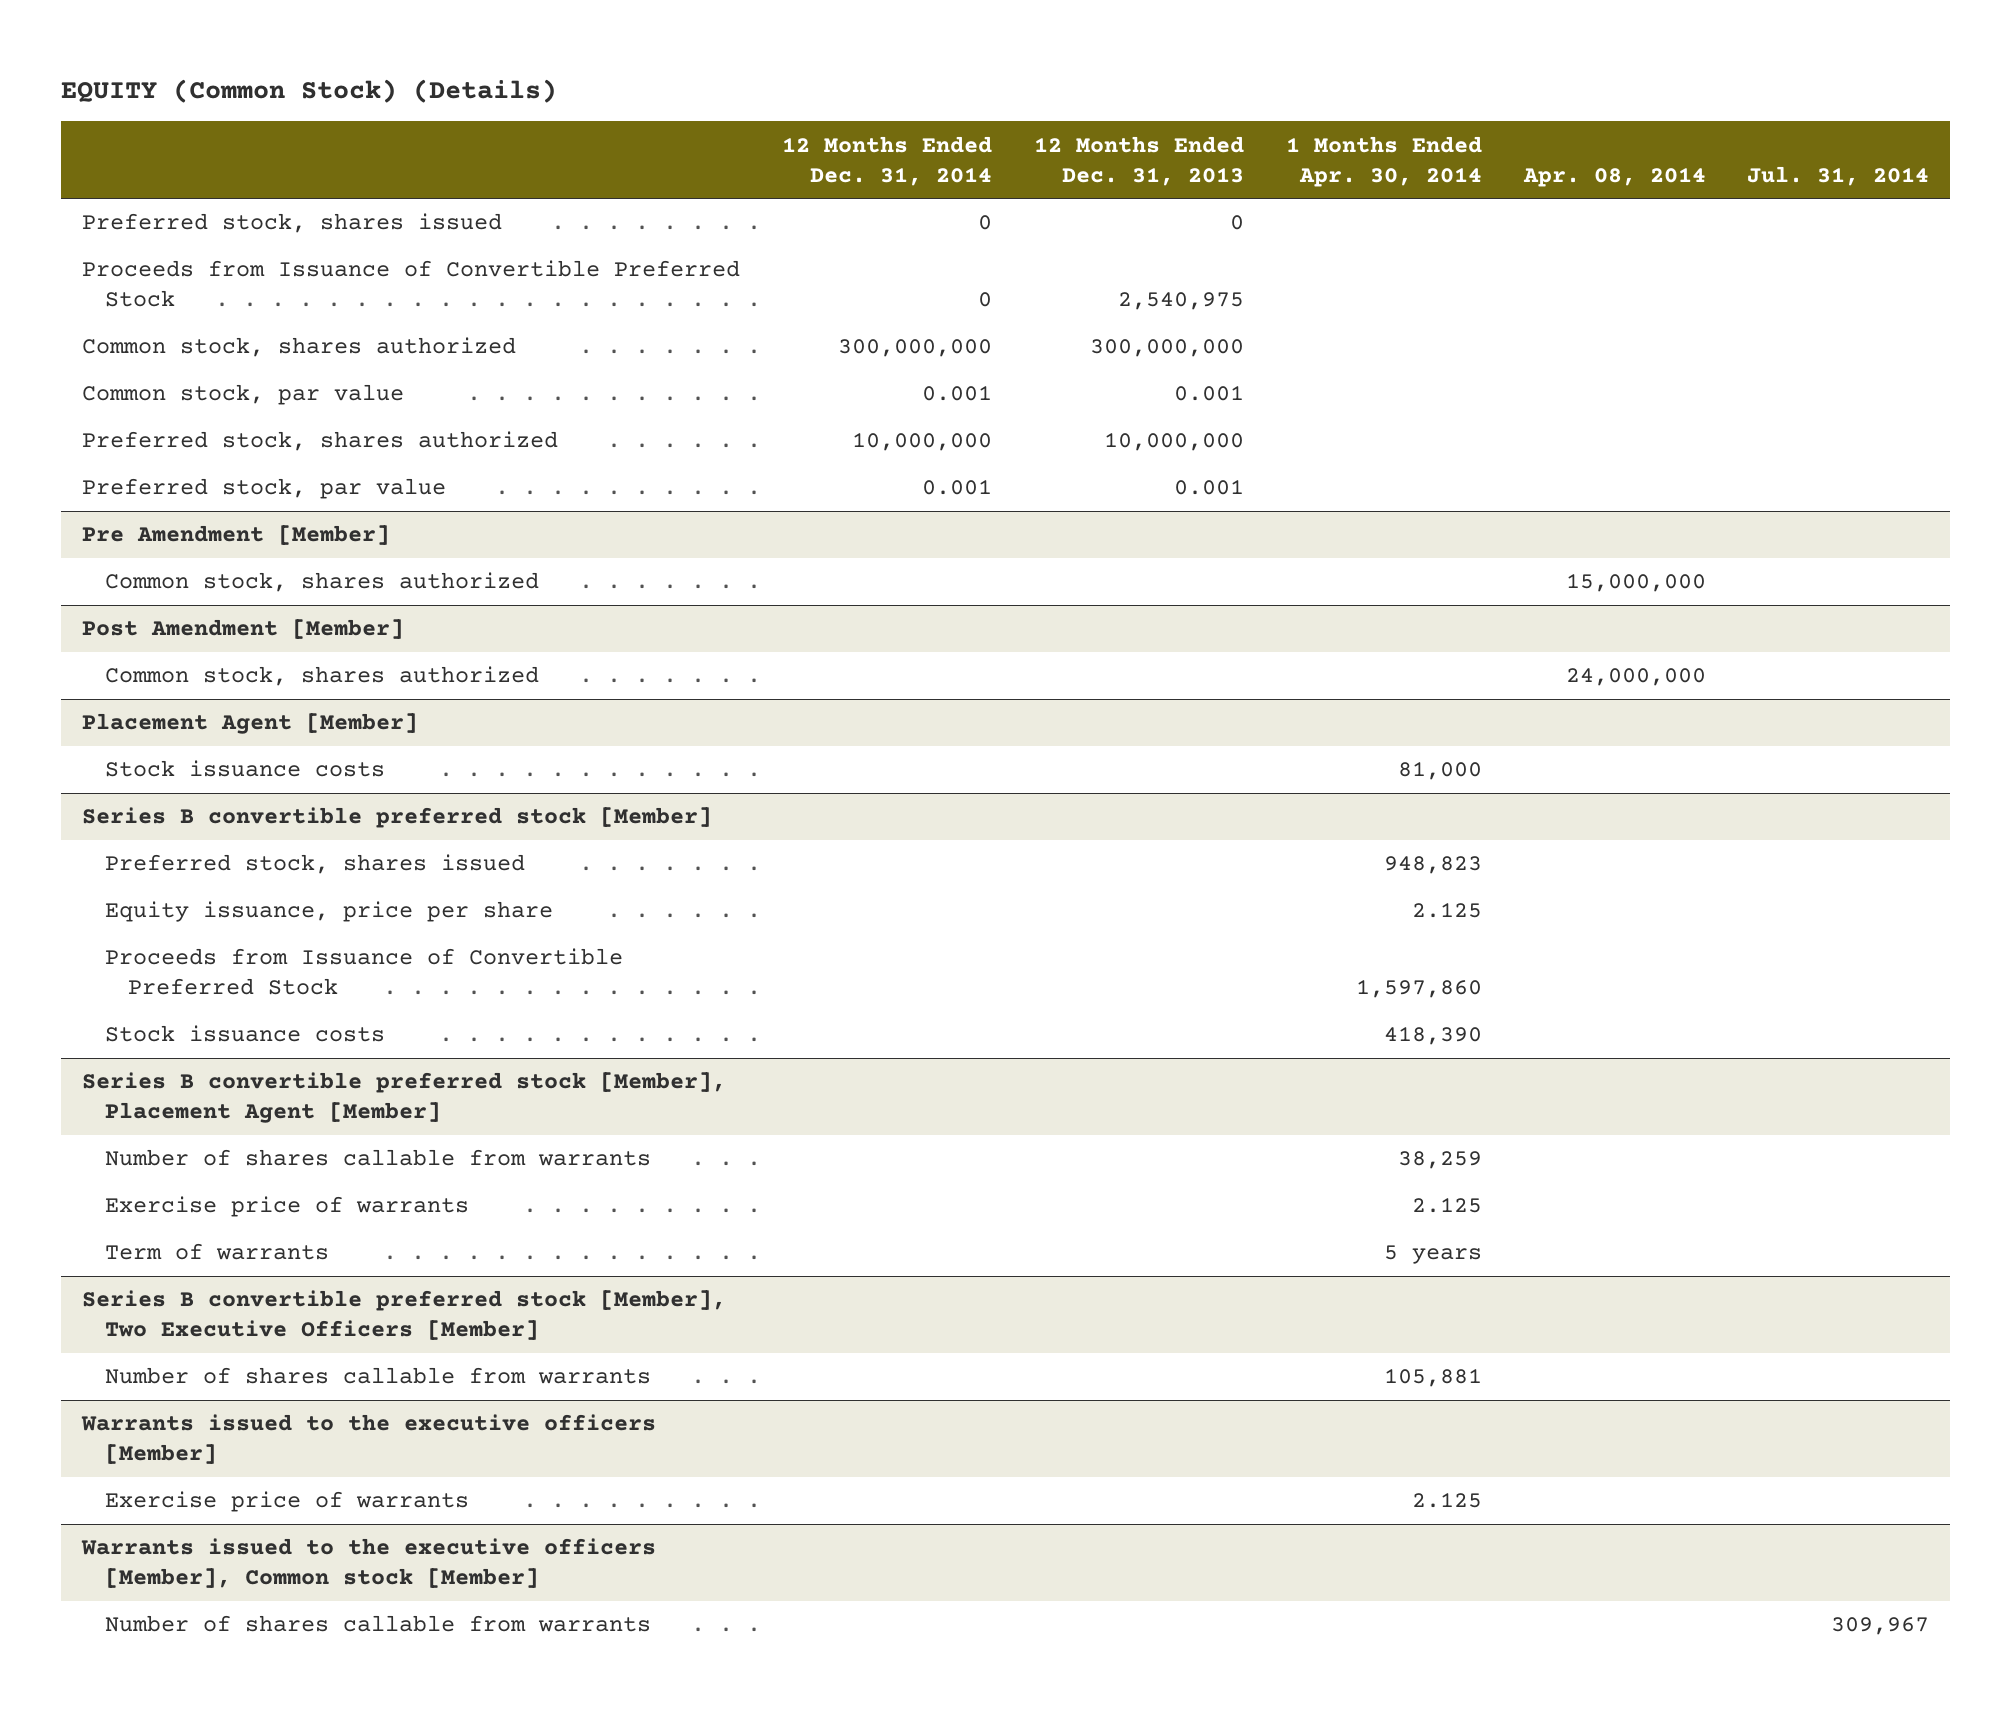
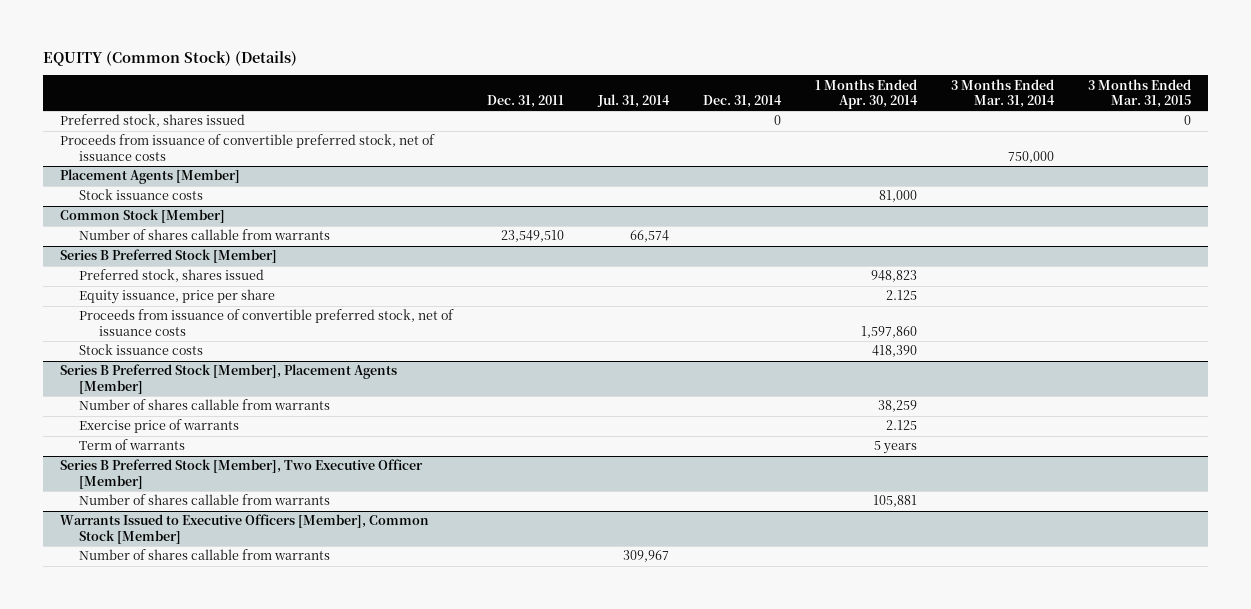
- | 12 Months Ended Dec. 31, 2014 | 12 Months Ended Dec. 31, 2013 | 1 Months Ended Apr. 30, 2014 | Apr. 08, 2014 | Jul. 31, 2014
+ | Dec. 31, 2011 | Jul. 31, 2014 | Dec. 31, 2014 | 1 Months Ended Apr. 30, 2014 | 3 Months Ended Mar. 31, 2014 | 3 Months Ended Mar. 31, 2015
- Proceeds from Issuance of Convertible Preferred Stock | 0 | 2,540,975 | | |
- Common stock, shares authorized | 300,000,000 | 300,000,000 | | |
- Common stock, par value | 0.001 | 0.001 | | |
- Preferred stock, shares authorized | 10,000,000 | 10,000,000 | | |
- Preferred stock, par value | 0.001 | 0.001 | | |
- Pre Amendment [Member]
- Common stock, shares authorized | | | | 15,000,000 |
- Post Amendment [Member]
- Common stock, shares authorized | | | | 24,000,000 |
- Placement Agent [Member]
+ Proceeds from issuance of convertible preferred stock, net of issuance costs | | | | | 750,000 |
+ Placement Agents [Member]
- Series B convertible preferred stock [Member]
+ Common Stock [Member]
+ Number of shares callable from warrants | 23,549,510 | 66,574 | | | |
+ Series B Preferred Stock [Member]
- Proceeds from Issuance of Convertible Preferred Stock | | | 1,597,860 | |
+ Proceeds from issuance of convertible preferred stock, net of issuance costs | | | | 1,597,860 | |
- Series B convertible preferred stock [Member], Placement Agent [Member]
+ Series B Preferred Stock [Member], Placement Agents [Member]
- Series B convertible preferred stock [Member], Two Executive Officers [Member]
+ Series B Preferred Stock [Member], Two Executive Officer [Member]
- Warrants issued to the executive officers [Member]
- Exercise price of warrants | | | 2.125 | |
- Warrants issued to the executive officers [Member], Common stock [Member]
+ Warrants Issued to Executive Officers [Member], Common Stock [Member]

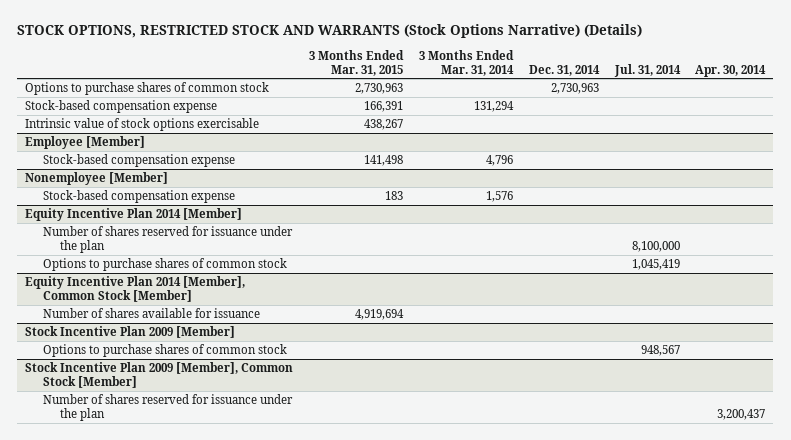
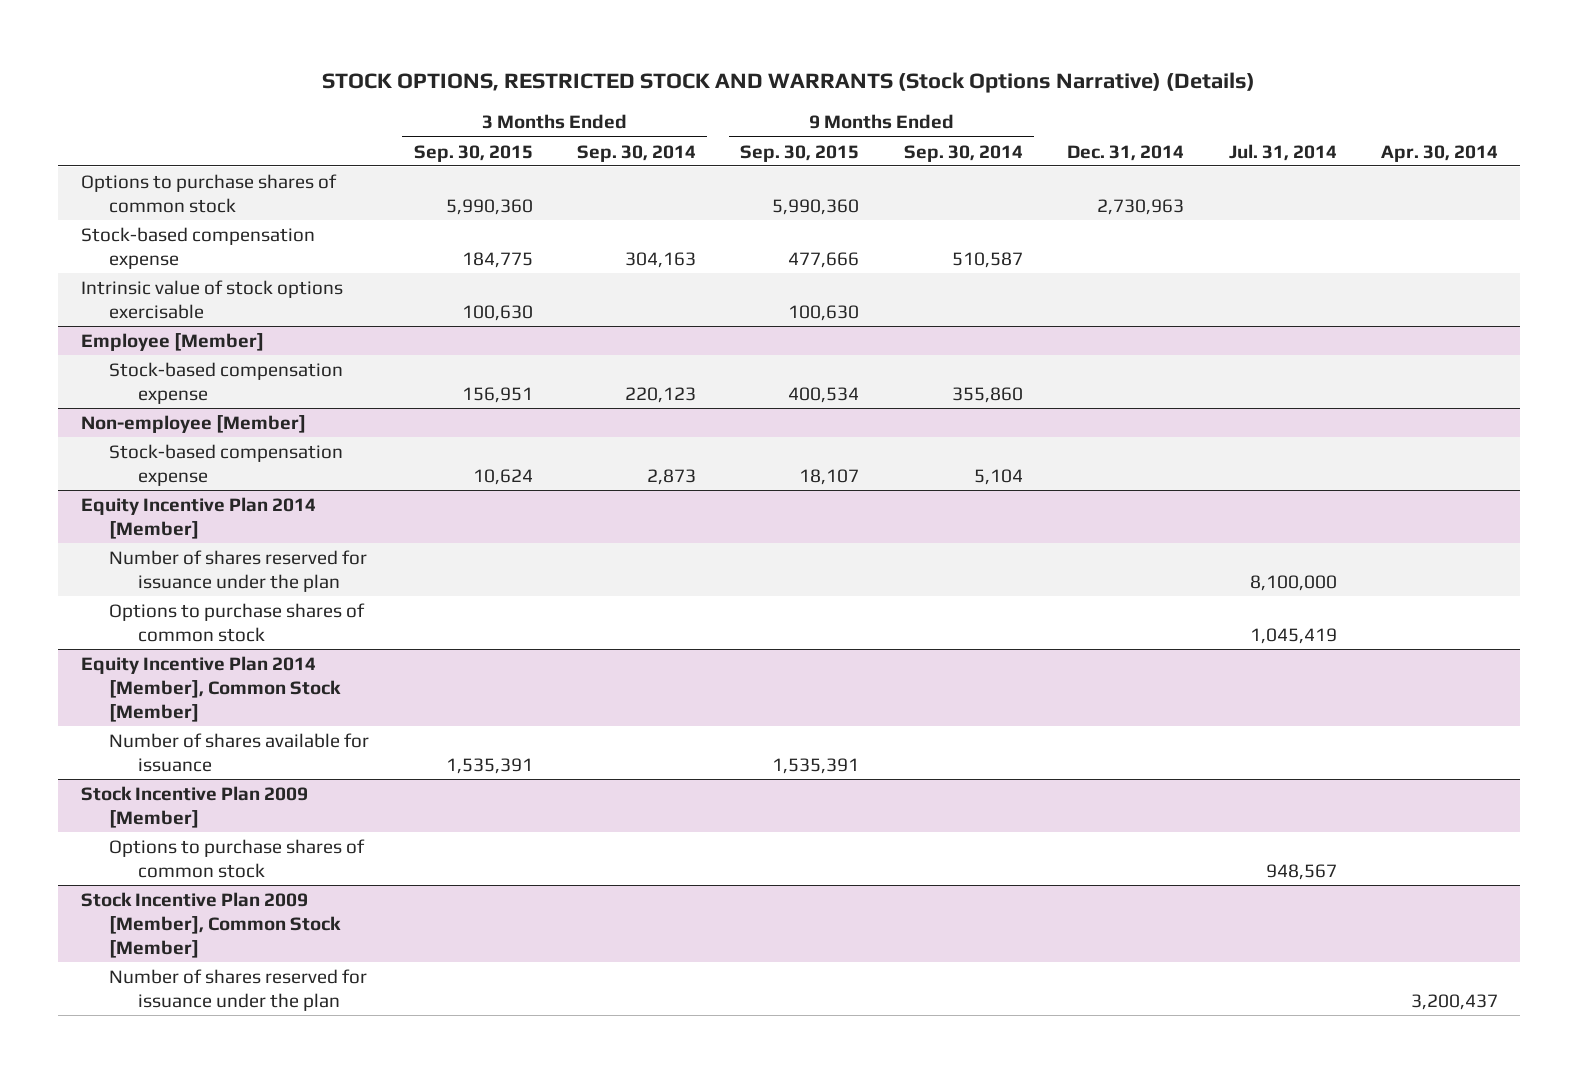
- | 3 Months Ended Mar. 31, 2015 | 3 Months Ended Mar. 31, 2014 | Dec. 31, 2014 | Jul. 31, 2014 | Apr. 30, 2014
+ | 3 Months Ended Sep. 30, 2015 | 3 Months Ended Sep. 30, 2014 | 9 Months Ended Sep. 30, 2015 | 9 Months Ended Sep. 30, 2014 | Dec. 31, 2014 | Jul. 31, 2014 | Apr. 30, 2014
- Nonemployee [Member]
+ Non-employee [Member]

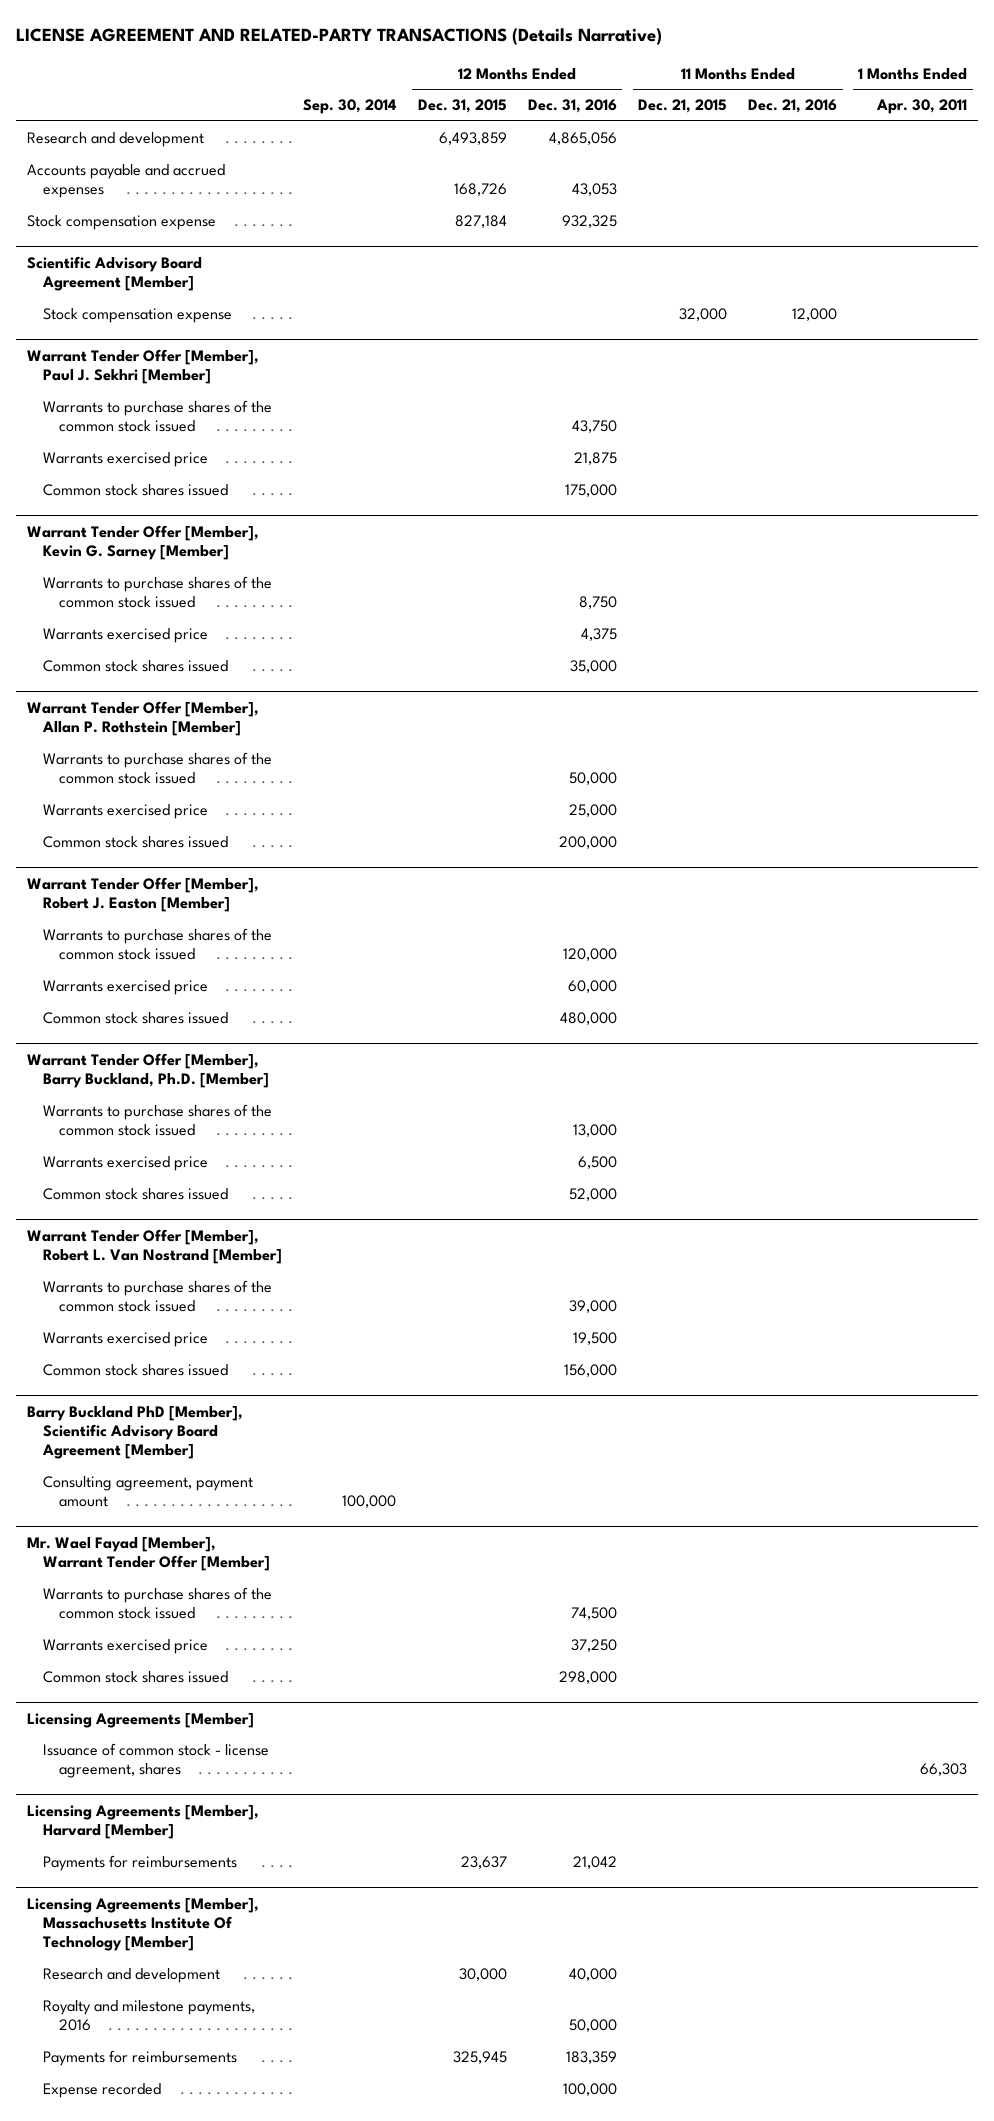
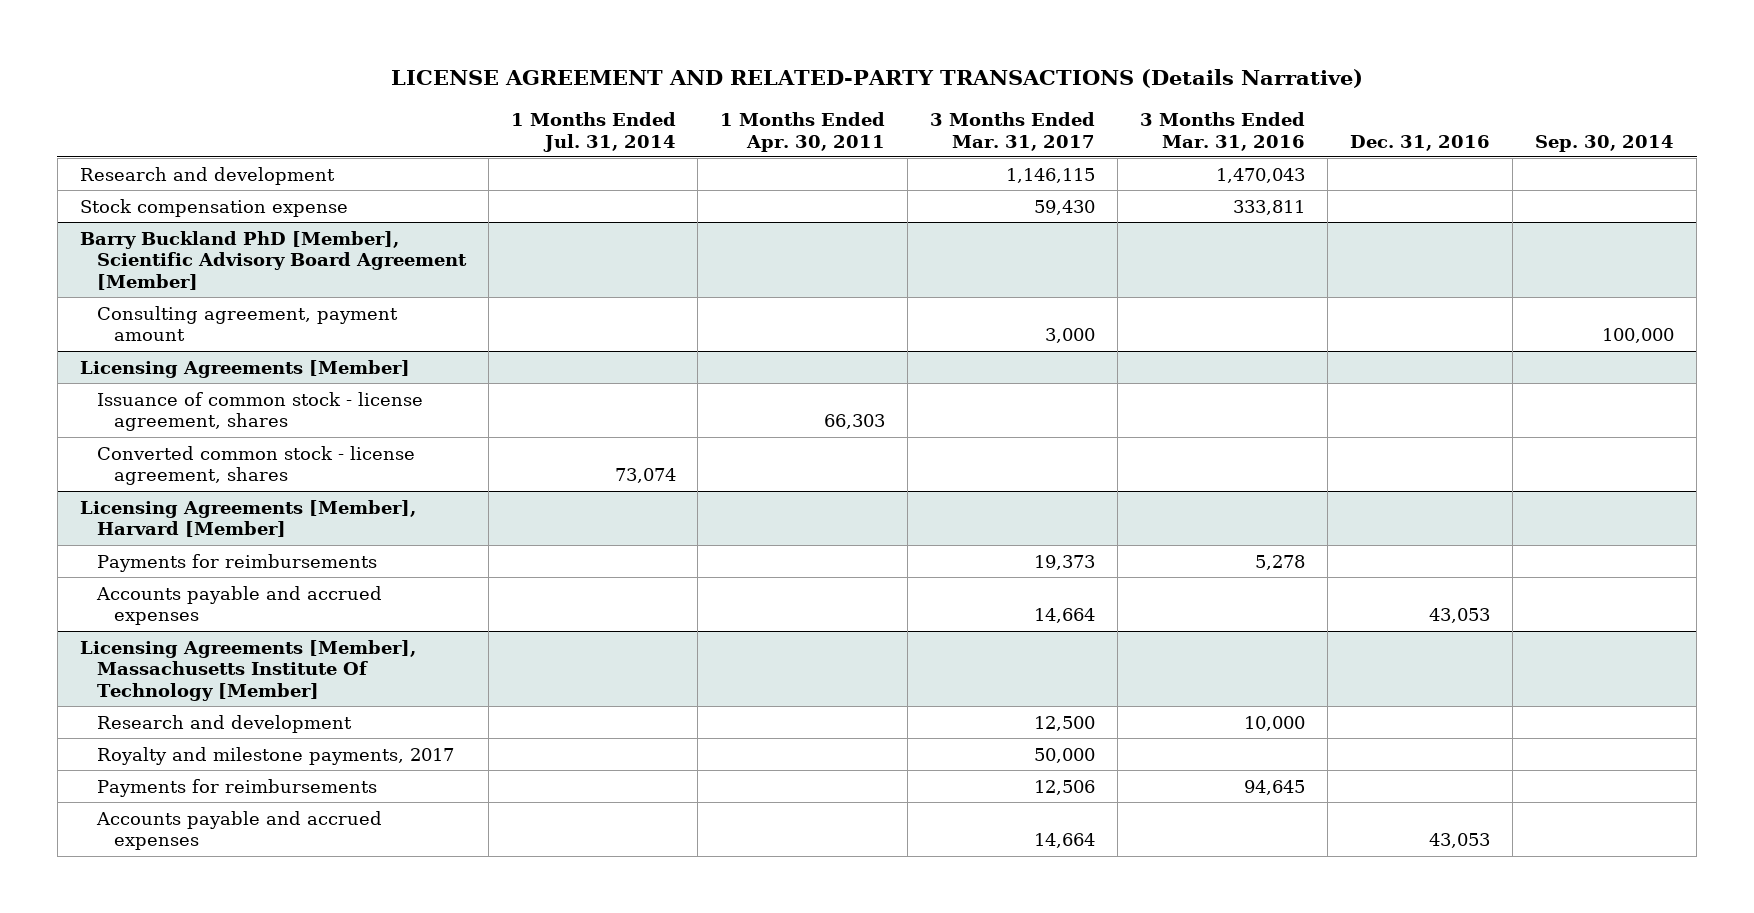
- | Sep. 30, 2014 | 12 Months Ended Dec. 31, 2015 | 12 Months Ended Dec. 31, 2016 | 11 Months Ended Dec. 21, 2015 | 11 Months Ended Dec. 21, 2016 | 1 Months Ended Apr. 30, 2011
+ | 1 Months Ended Jul. 31, 2014 | 1 Months Ended Apr. 30, 2011 | 3 Months Ended Mar. 31, 2017 | 3 Months Ended Mar. 31, 2016 | Dec. 31, 2016 | Sep. 30, 2014
- Accounts payable and accrued expenses | | 168,726 | 43,053 | | |
- Scientific Advisory Board Agreement [Member]
- Stock compensation expense | | | | 32,000 | 12,000 |
- Warrant Tender Offer [Member], Paul J. Sekhri [Member]
- Warrants to purchase shares of the common stock issued | | | 43,750 | | |
- Warrants exercised price | | | 21,875 | | |
- Common stock shares issued | | | 175,000 | | |
- Warrant Tender Offer [Member], Kevin G. Sarney [Member]
- Warrants to purchase shares of the common stock issued | | | 8,750 | | |
- Warrants exercised price | | | 4,375 | | |
- Common stock shares issued | | | 35,000 | | |
- Warrant Tender Offer [Member], Allan P. Rothstein [Member]
- Warrants to purchase shares of the common stock issued | | | 50,000 | | |
- Warrants exercised price | | | 25,000 | | |
- Common stock shares issued | | | 200,000 | | |
- Warrant Tender Offer [Member], Robert J. Easton [Member]
- Warrants to purchase shares of the common stock issued | | | 120,000 | | |
- Warrants exercised price | | | 60,000 | | |
- Common stock shares issued | | | 480,000 | | |
- Warrant Tender Offer [Member], Barry Buckland, Ph.D. [Member]
- Warrants to purchase shares of the common stock issued | | | 13,000 | | |
- Warrants exercised price | | | 6,500 | | |
- Common stock shares issued | | | 52,000 | | |
- Warrant Tender Offer [Member], Robert L. Van Nostrand [Member]
- Warrants to purchase shares of the common stock issued | | | 39,000 | | |
- Warrants exercised price | | | 19,500 | | |
- Common stock shares issued | | | 156,000 | | |
- Mr. Wael Fayad [Member], Warrant Tender Offer [Member]
- Warrants to purchase shares of the common stock issued | | | 74,500 | | |
- Warrants exercised price | | | 37,250 | | |
- Common stock shares issued | | | 298,000 | | |
@ Licensing Agreements [Member]
+ Converted common stock - license agreement, shares | 73,074 | | | | |
@ Licensing Agreements [Member], Harvard [Member]
+ Accounts payable and accrued expenses | | | 14,664 | | 43,053 |
@ Licensing Agreements [Member], Massachusetts Institute Of Technology [Member]
- Royalty and milestone payments, 2016 | | | 50,000 | | |
+ Royalty and milestone payments, 2017 | | | 50,000 | | |
- Expense recorded | | | 100,000 | | |
+ Accounts payable and accrued expenses | | | 14,664 | | 43,053 |

